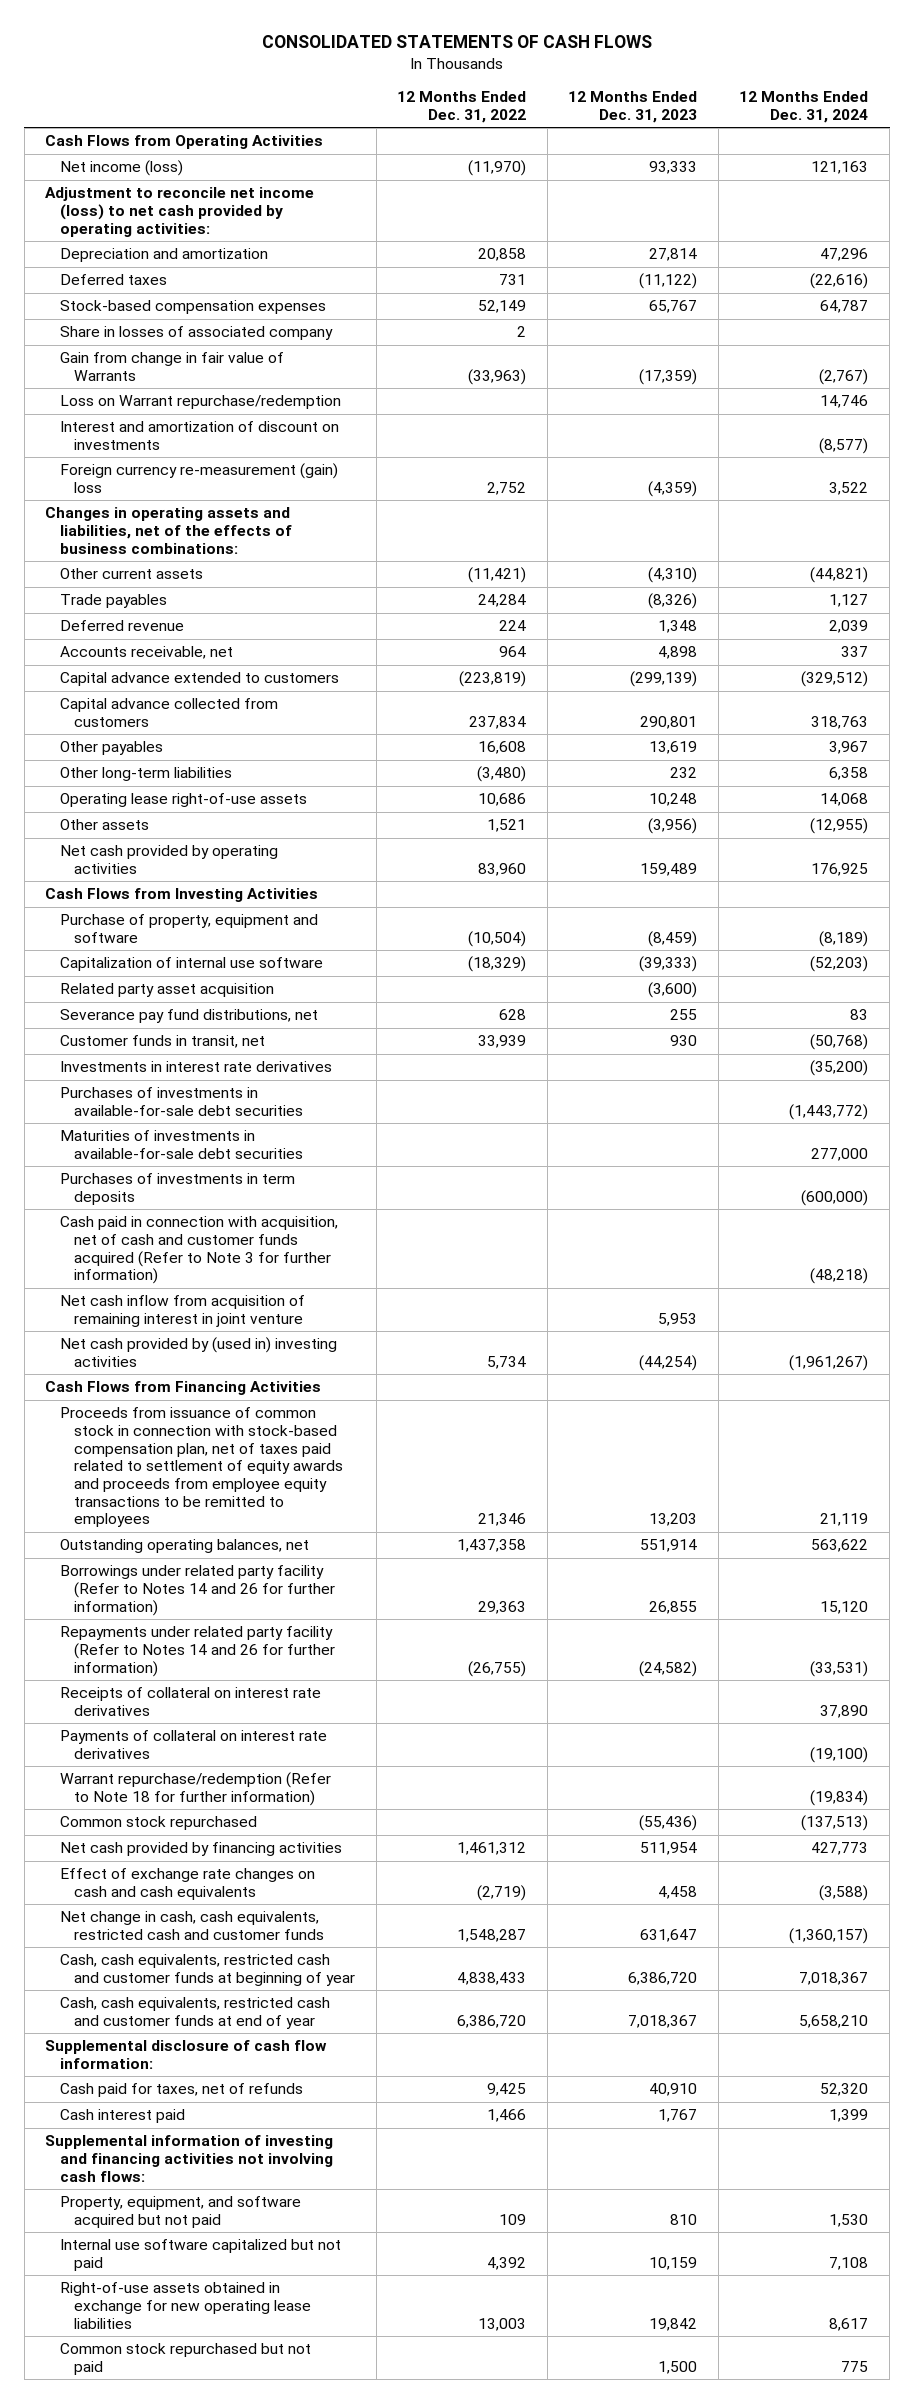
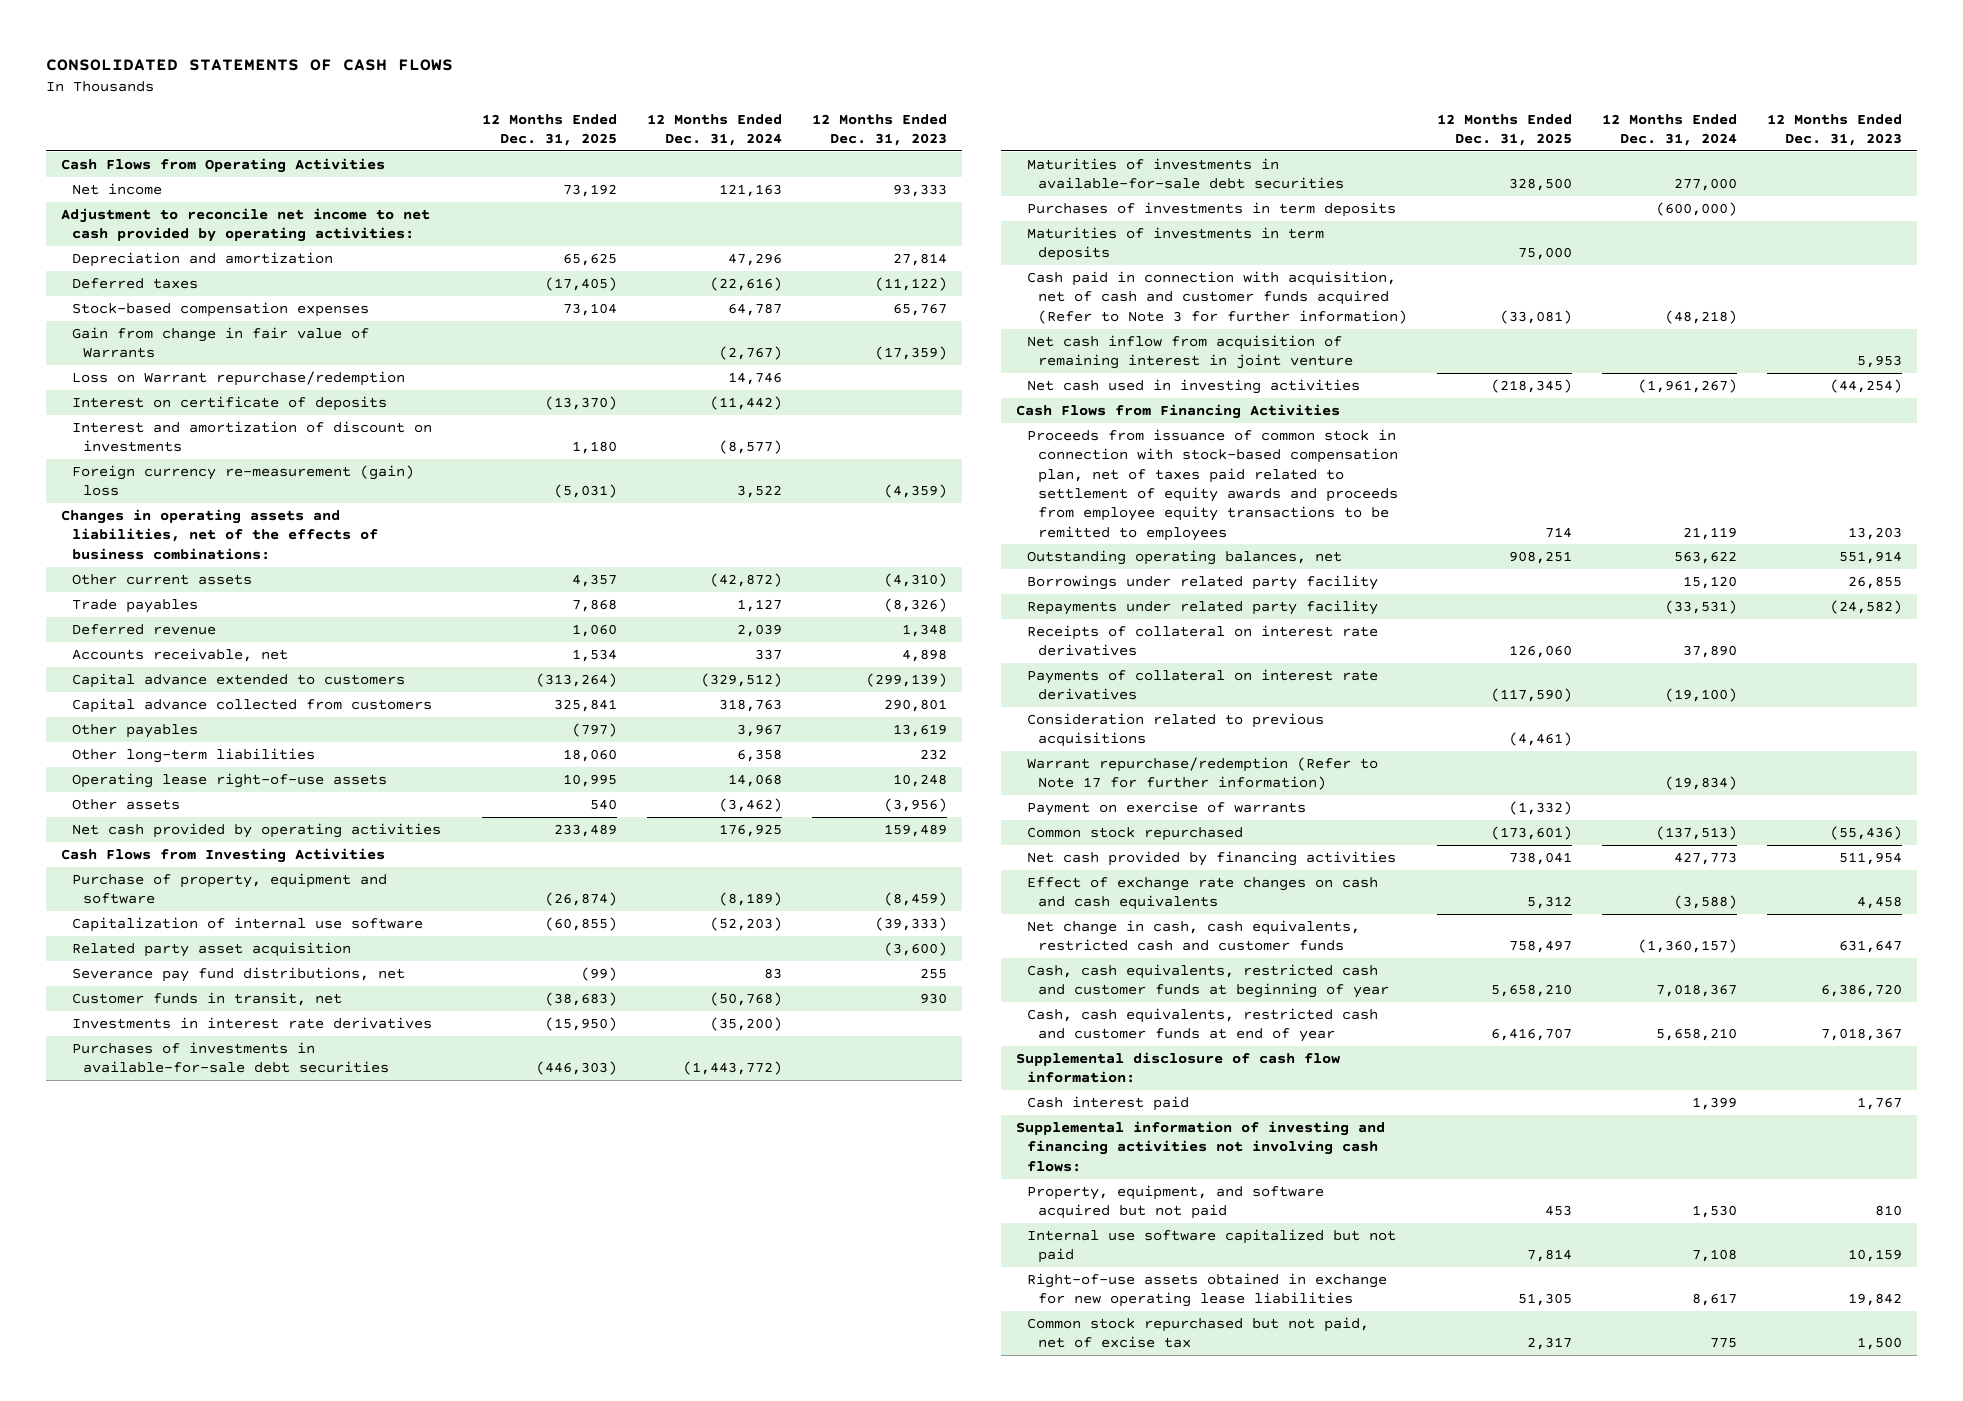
- | 12 Months Ended Dec. 31, 2022 | 12 Months Ended Dec. 31, 2023 | 12 Months Ended Dec. 31, 2024
+ | 12 Months Ended Dec. 31, 2025 | 12 Months Ended Dec. 31, 2024 | 12 Months Ended Dec. 31, 2023
- Net income (loss) | (11,970) | 93,333 | 121,163
- Adjustment to reconcile net income (loss) to net cash provided by operating activities:
+ Net income | 73,192 | 121,163 | 93,333
+ Adjustment to reconcile net income to net cash provided by operating activities:
- Share in losses of associated company | 2 | |
+ Interest on certificate of deposits | (13,370) | (11,442) |
- Other current assets | (11,421) | (4,310) | (44,821)
+ Other current assets | 4,357 | (42,872) | (4,310)
- Other assets | 1,521 | (3,956) | (12,955)
+ Other assets | 540 | (3,462) | (3,956)
+ Maturities of investments in term deposits | 75,000 | |
- Net cash provided by (used in) investing activities | 5,734 | (44,254) | (1,961,267)
+ Net cash used in investing activities | (218,345) | (1,961,267) | (44,254)
- Borrowings under related party facility (Refer to Notes 14 and 26 for further information) | 29,363 | 26,855 | 15,120
- Repayments under related party facility (Refer to Notes 14 and 26 for further information) | (26,755) | (24,582) | (33,531)
+ Borrowings under related party facility | | 15,120 | 26,855
+ Repayments under related party facility | | (33,531) | (24,582)
- Warrant repurchase/redemption (Refer to Note 18 for further information) | | | (19,834)
+ Consideration related to previous acquisitions | (4,461) | |
+ Warrant repurchase/redemption (Refer to Note 17 for further information) | | (19,834) |
+ Payment on exercise of warrants | (1,332) | |
- Cash paid for taxes, net of refunds | 9,425 | 40,910 | 52,320
- Common stock repurchased but not paid | | 1,500 | 775
+ Common stock repurchased but not paid, net of excise tax | 2,317 | 775 | 1,500

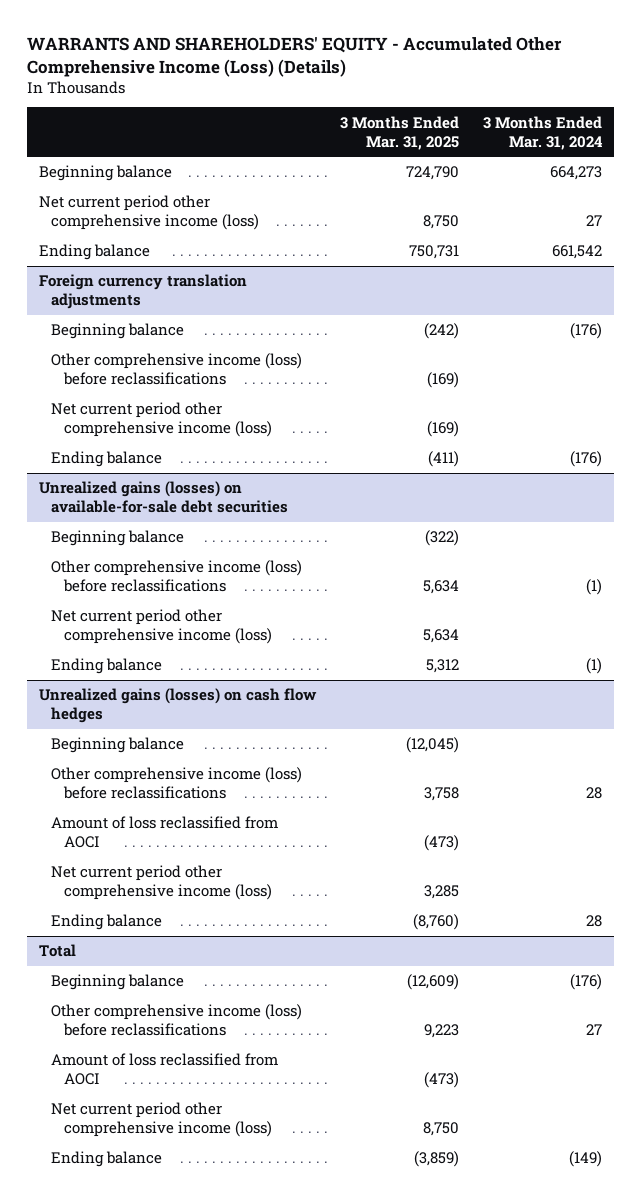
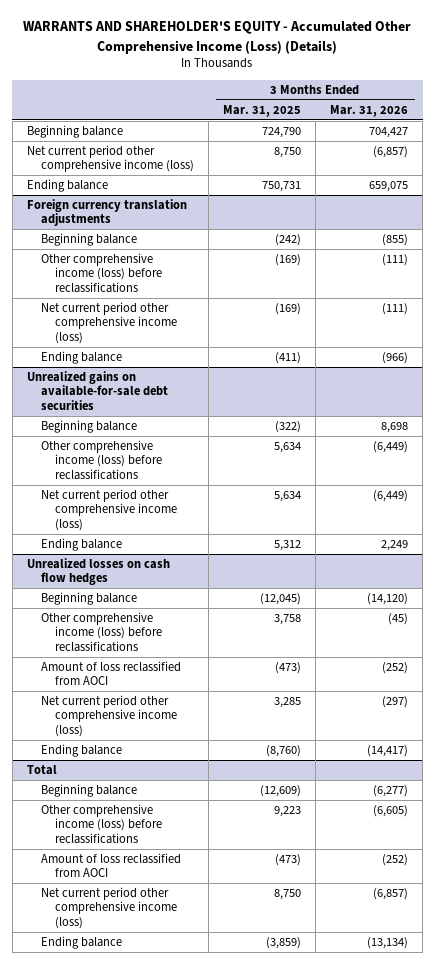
- WARRANTS AND SHAREHOLDERS' EQUITY - Accumulated Other Comprehensive Income (Loss) (Details)
+ WARRANTS AND SHAREHOLDER'S EQUITY - Accumulated Other Comprehensive Income (Loss) (Details)
- | 3 Months Ended Mar. 31, 2025 | 3 Months Ended Mar. 31, 2024
+ | 3 Months Ended Mar. 31, 2025 | 3 Months Ended Mar. 31, 2026
- Unrealized gains (losses) on available-for-sale debt securities
+ Unrealized gains on available-for-sale debt securities
- Unrealized gains (losses) on cash flow hedges
+ Unrealized losses on cash flow hedges

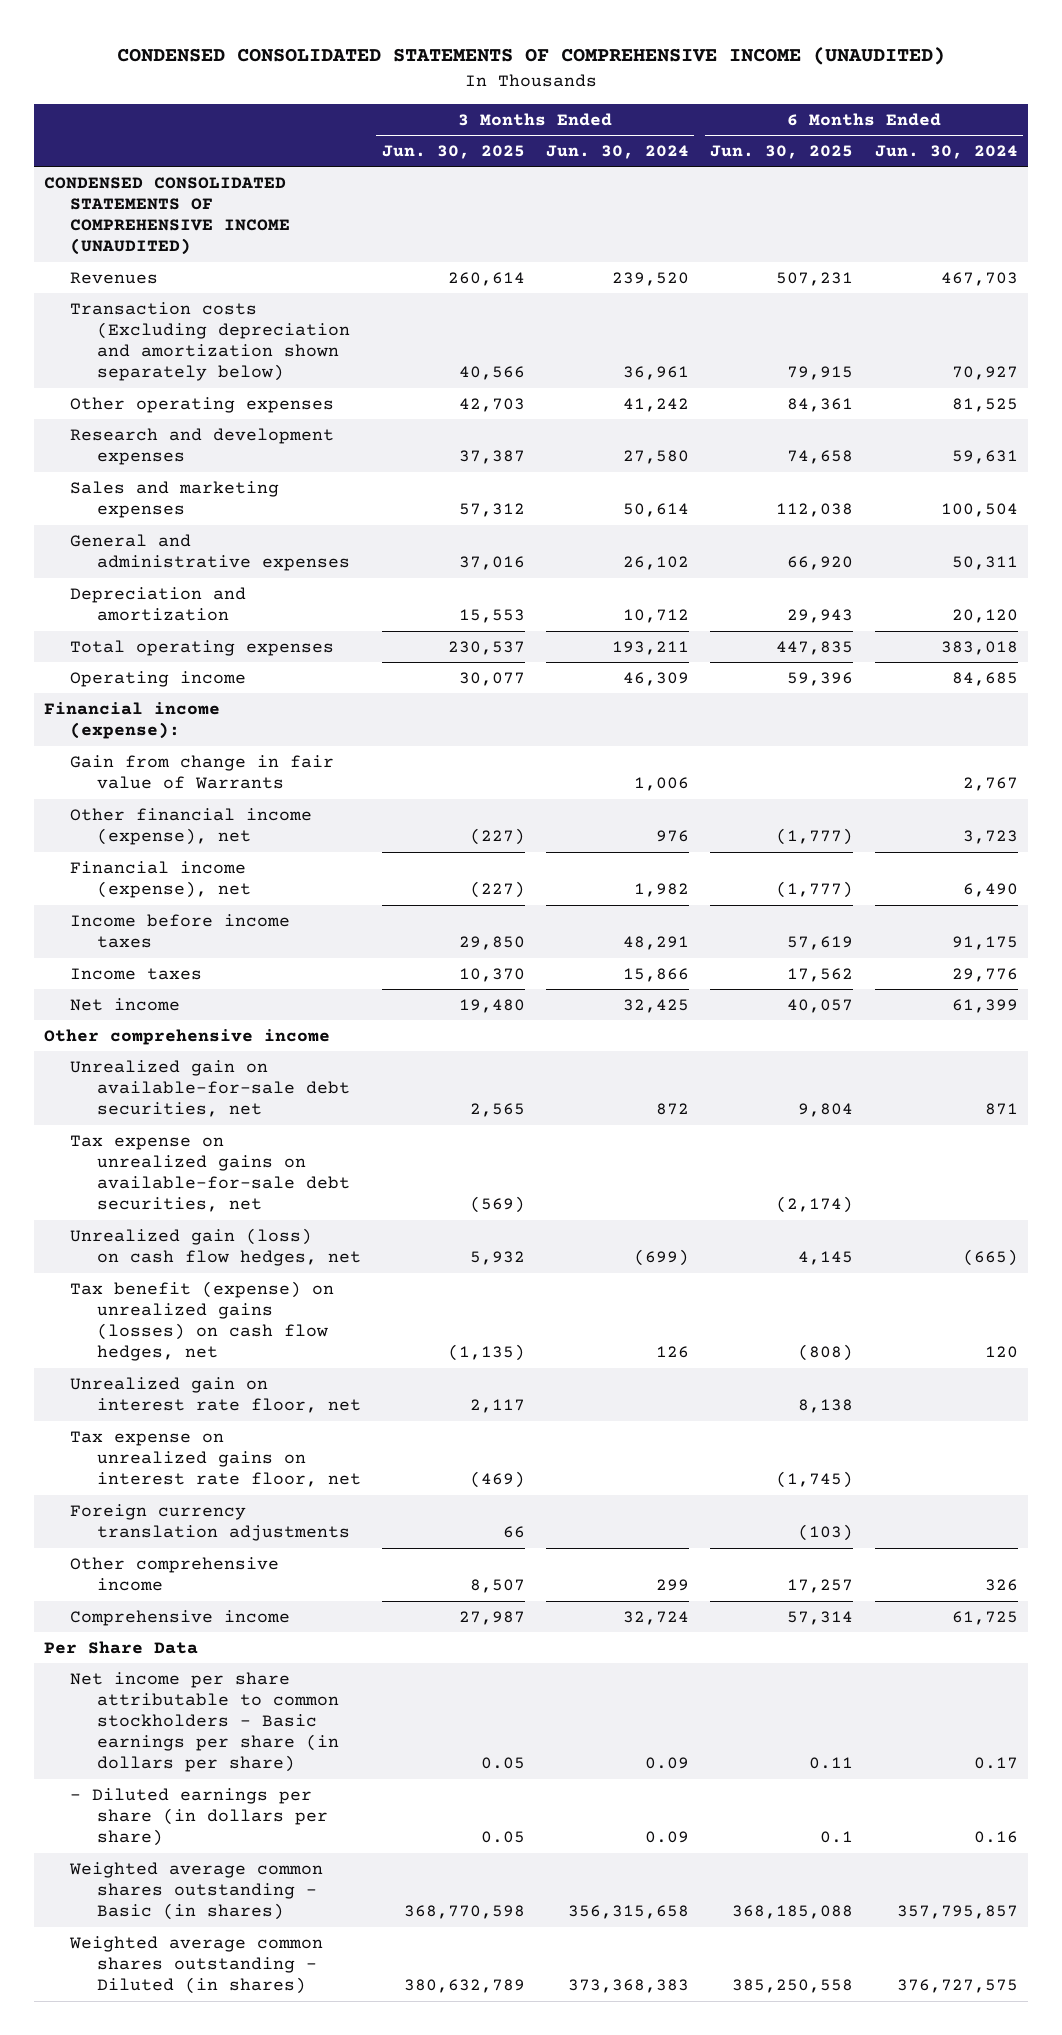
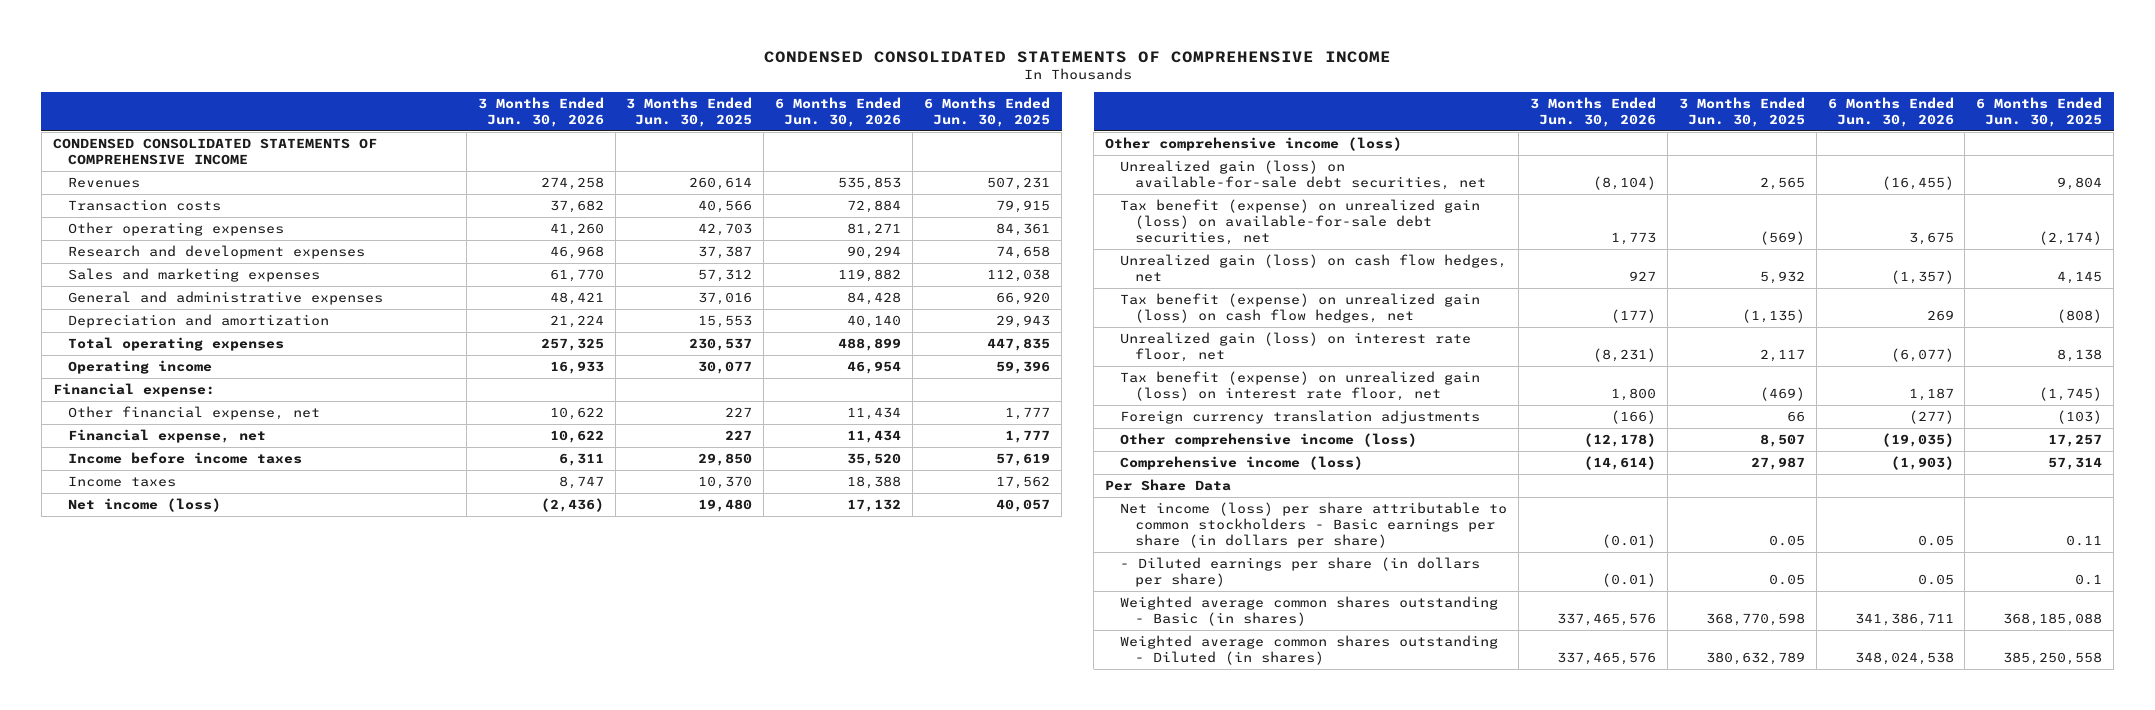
- CONDENSED CONSOLIDATED STATEMENTS OF COMPREHENSIVE INCOME (UNAUDITED)
+ CONDENSED CONSOLIDATED STATEMENTS OF COMPREHENSIVE INCOME
- | 3 Months Ended Jun. 30, 2025 | 3 Months Ended Jun. 30, 2024 | 6 Months Ended Jun. 30, 2025 | 6 Months Ended Jun. 30, 2024
+ | 3 Months Ended Jun. 30, 2026 | 3 Months Ended Jun. 30, 2025 | 6 Months Ended Jun. 30, 2026 | 6 Months Ended Jun. 30, 2025
- CONDENSED CONSOLIDATED STATEMENTS OF COMPREHENSIVE INCOME (UNAUDITED)
+ CONDENSED CONSOLIDATED STATEMENTS OF COMPREHENSIVE INCOME
- Transaction costs (Excluding depreciation and amortization shown separately below) | 40,566 | 36,961 | 79,915 | 70,927
+ Transaction costs | 37,682 | 40,566 | 72,884 | 79,915
- Financial income (expense):
- Gain from change in fair value of Warrants | | 1,006 | | 2,767
- Other financial income (expense), net | (227) | 976 | (1,777) | 3,723
- Financial income (expense), net | (227) | 1,982 | (1,777) | 6,490
+ Financial expense:
+ Other financial expense, net | 10,622 | 227 | 11,434 | 1,777
+ Financial expense, net | 10,622 | 227 | 11,434 | 1,777
- Net income | 19,480 | 32,425 | 40,057 | 61,399
- Other comprehensive income
- Unrealized gain on available-for-sale debt securities, net | 2,565 | 872 | 9,804 | 871
- Tax expense on unrealized gains on available-for-sale debt securities, net | (569) | | (2,174) |
+ Net income (loss) | (2,436) | 19,480 | 17,132 | 40,057
+ Other comprehensive income (loss)
+ Unrealized gain (loss) on available-for-sale debt securities, net | (8,104) | 2,565 | (16,455) | 9,804
+ Tax benefit (expense) on unrealized gain (loss) on available-for-sale debt securities, net | 1,773 | (569) | 3,675 | (2,174)
- Tax benefit (expense) on unrealized gains (losses) on cash flow hedges, net | (1,135) | 126 | (808) | 120
- Unrealized gain on interest rate floor, net | 2,117 | | 8,138 |
- Tax expense on unrealized gains on interest rate floor, net | (469) | | (1,745) |
+ Tax benefit (expense) on unrealized gain (loss) on cash flow hedges, net | (177) | (1,135) | 269 | (808)
+ Unrealized gain (loss) on interest rate floor, net | (8,231) | 2,117 | (6,077) | 8,138
+ Tax benefit (expense) on unrealized gain (loss) on interest rate floor, net | 1,800 | (469) | 1,187 | (1,745)
- Other comprehensive income | 8,507 | 299 | 17,257 | 326
- Comprehensive income | 27,987 | 32,724 | 57,314 | 61,725
+ Other comprehensive income (loss) | (12,178) | 8,507 | (19,035) | 17,257
+ Comprehensive income (loss) | (14,614) | 27,987 | (1,903) | 57,314
- Net income per share attributable to common stockholders - Basic earnings per share (in dollars per share) | 0.05 | 0.09 | 0.11 | 0.17
+ Net income (loss) per share attributable to common stockholders - Basic earnings per share (in dollars per share) | (0.01) | 0.05 | 0.05 | 0.11

